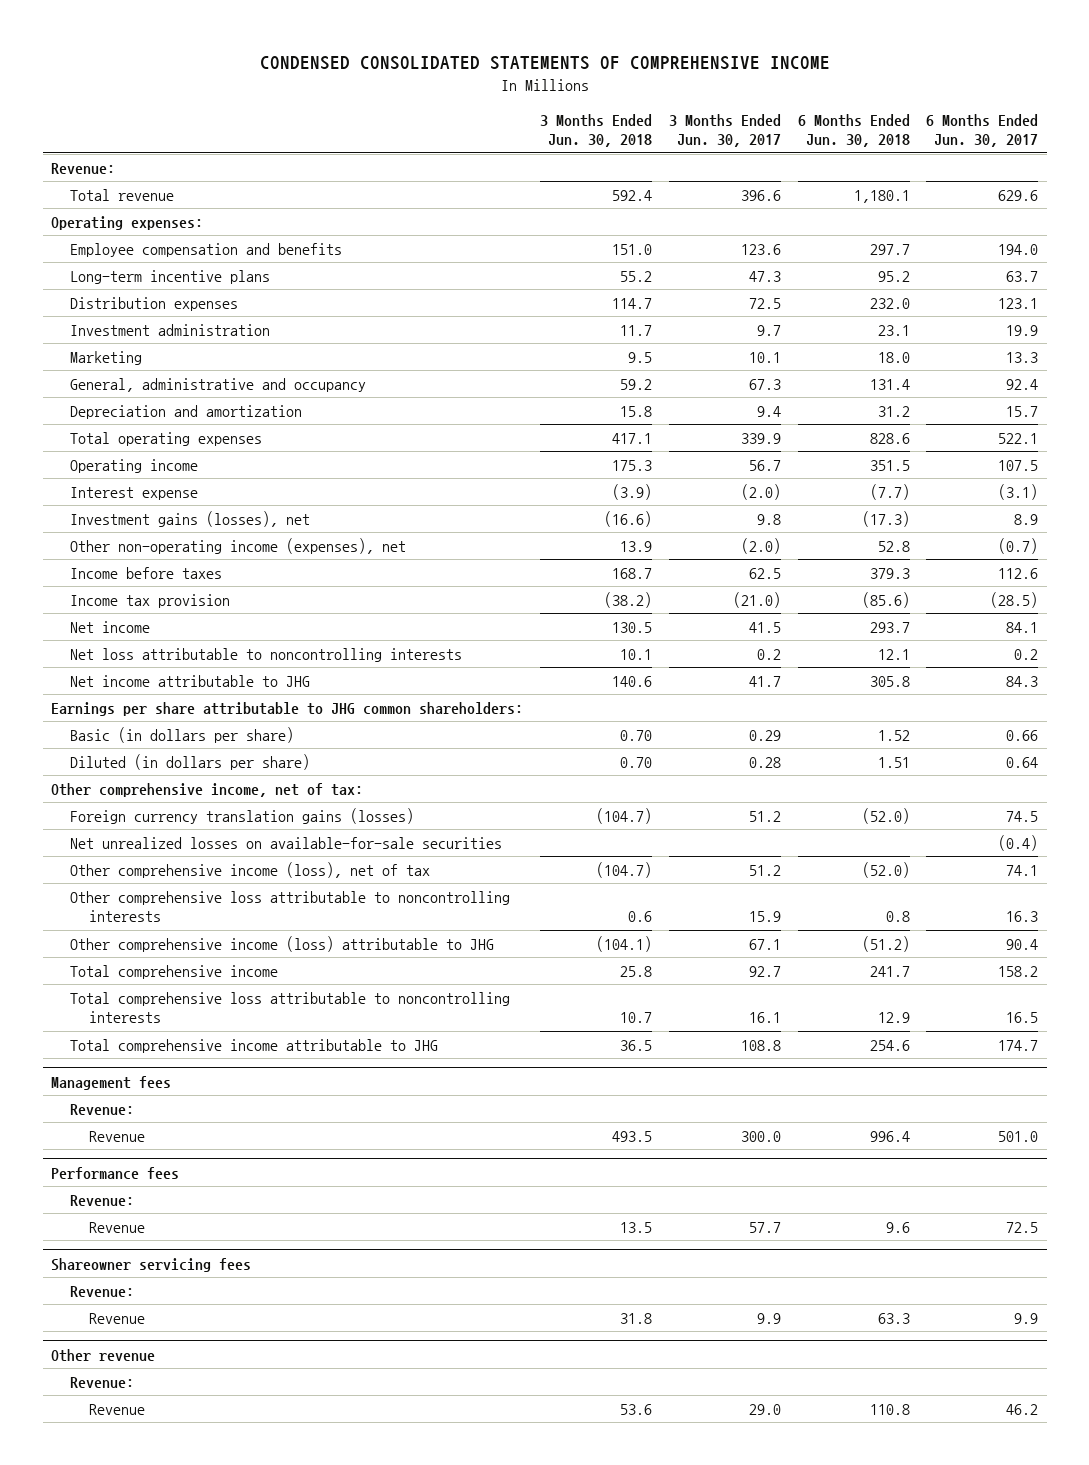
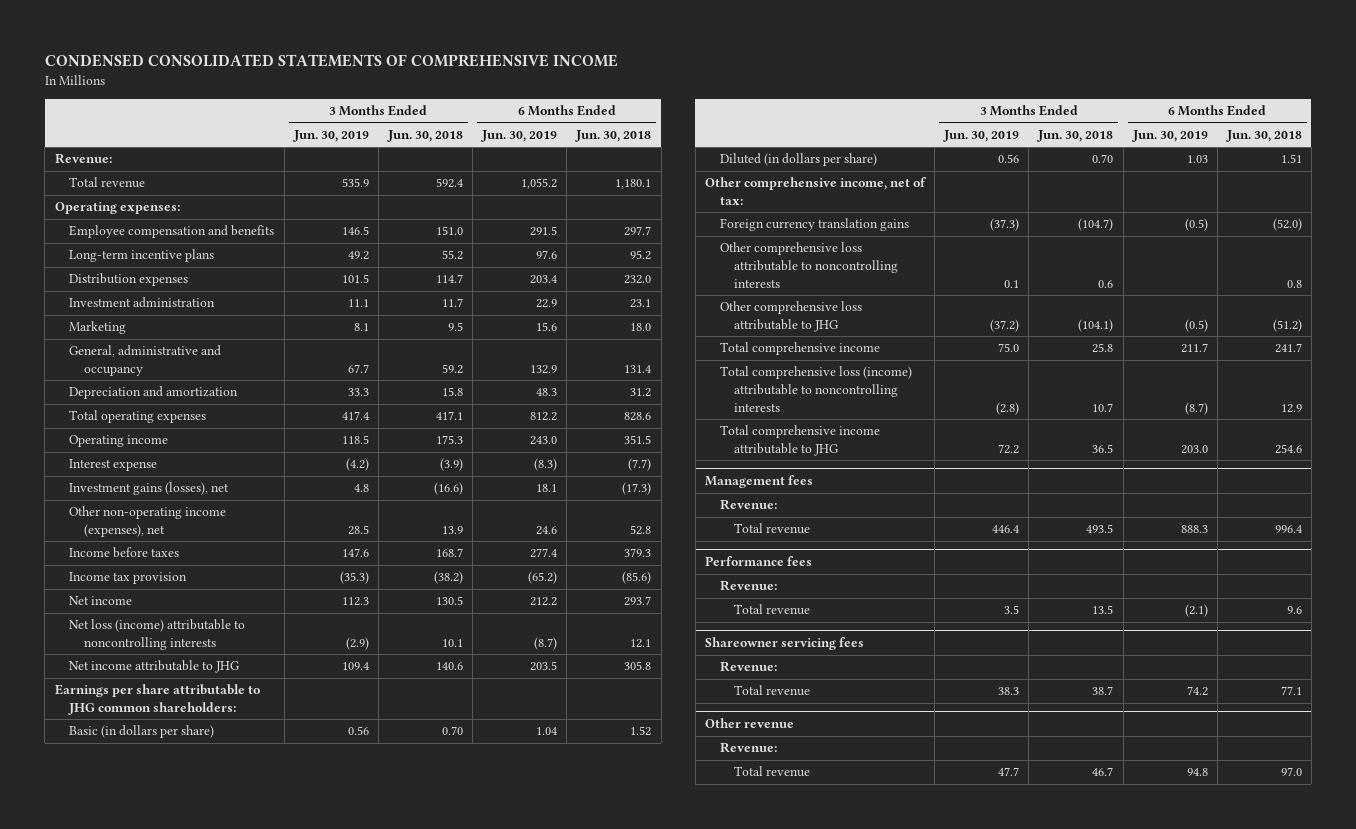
- | 3 Months Ended Jun. 30, 2018 | 3 Months Ended Jun. 30, 2017 | 6 Months Ended Jun. 30, 2018 | 6 Months Ended Jun. 30, 2017
+ | 3 Months Ended Jun. 30, 2019 | 3 Months Ended Jun. 30, 2018 | 6 Months Ended Jun. 30, 2019 | 6 Months Ended Jun. 30, 2018
- Net loss attributable to noncontrolling interests | 10.1 | 0.2 | 12.1 | 0.2
+ Net loss (income) attributable to noncontrolling interests | (2.9) | 10.1 | (8.7) | 12.1
- Foreign currency translation gains (losses) | (104.7) | 51.2 | (52.0) | 74.5
- Net unrealized losses on available-for-sale securities | | | | (0.4)
- Other comprehensive income (loss), net of tax | (104.7) | 51.2 | (52.0) | 74.1
+ Foreign currency translation gains | (37.3) | (104.7) | (0.5) | (52.0)
- Other comprehensive income (loss) attributable to JHG | (104.1) | 67.1 | (51.2) | 90.4
+ Other comprehensive loss attributable to JHG | (37.2) | (104.1) | (0.5) | (51.2)
- Total comprehensive loss attributable to noncontrolling interests | 10.7 | 16.1 | 12.9 | 16.5
+ Total comprehensive loss (income) attributable to noncontrolling interests | (2.8) | 10.7 | (8.7) | 12.9
@ Management fees
- Revenue | 493.5 | 300.0 | 996.4 | 501.0
+ Total revenue | 446.4 | 493.5 | 888.3 | 996.4
@ Performance fees
- Revenue | 13.5 | 57.7 | 9.6 | 72.5
+ Total revenue | 3.5 | 13.5 | (2.1) | 9.6
@ Shareowner servicing fees
- Revenue | 31.8 | 9.9 | 63.3 | 9.9
+ Total revenue | 38.3 | 38.7 | 74.2 | 77.1
@ Other revenue
- Revenue | 53.6 | 29.0 | 110.8 | 46.2
+ Total revenue | 47.7 | 46.7 | 94.8 | 97.0

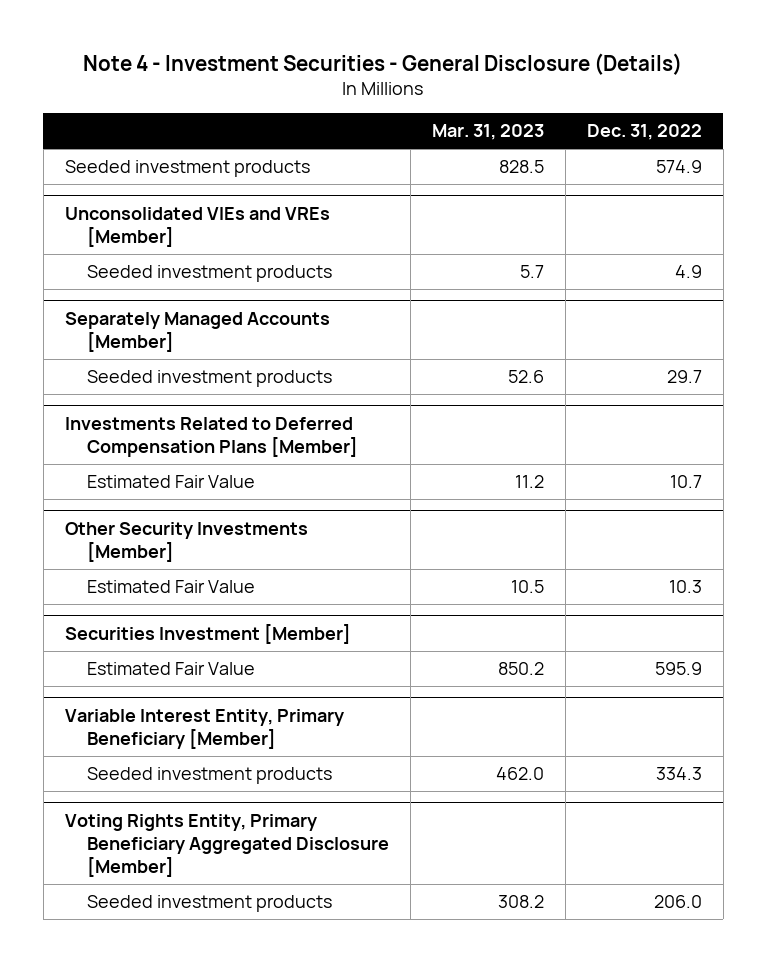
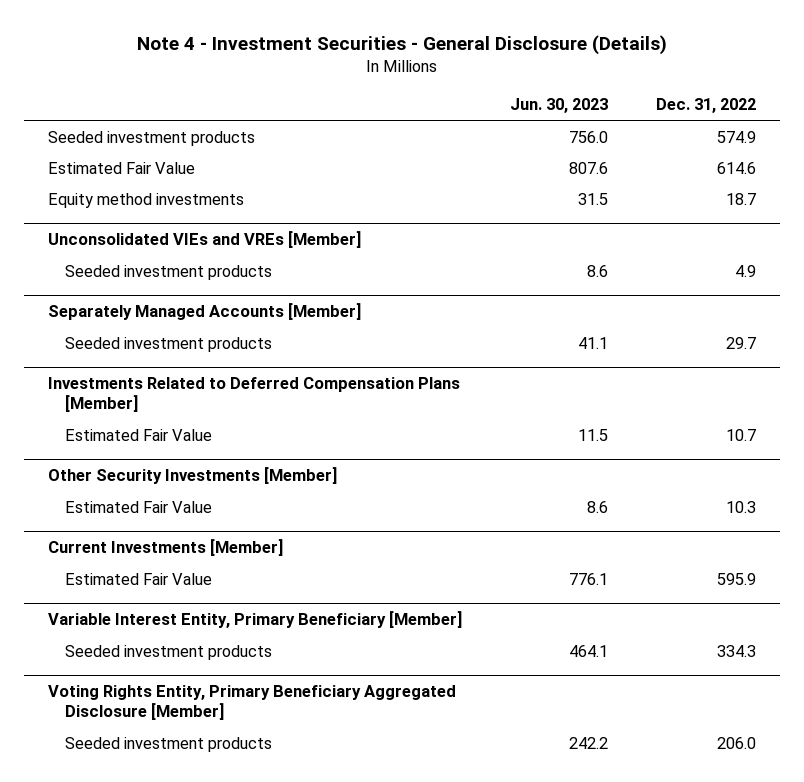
- | Mar. 31, 2023 | Dec. 31, 2022
+ | Jun. 30, 2023 | Dec. 31, 2022
+ Estimated Fair Value | 807.6 | 614.6
+ Equity method investments | 31.5 | 18.7
- Securities Investment [Member]
+ Current Investments [Member]

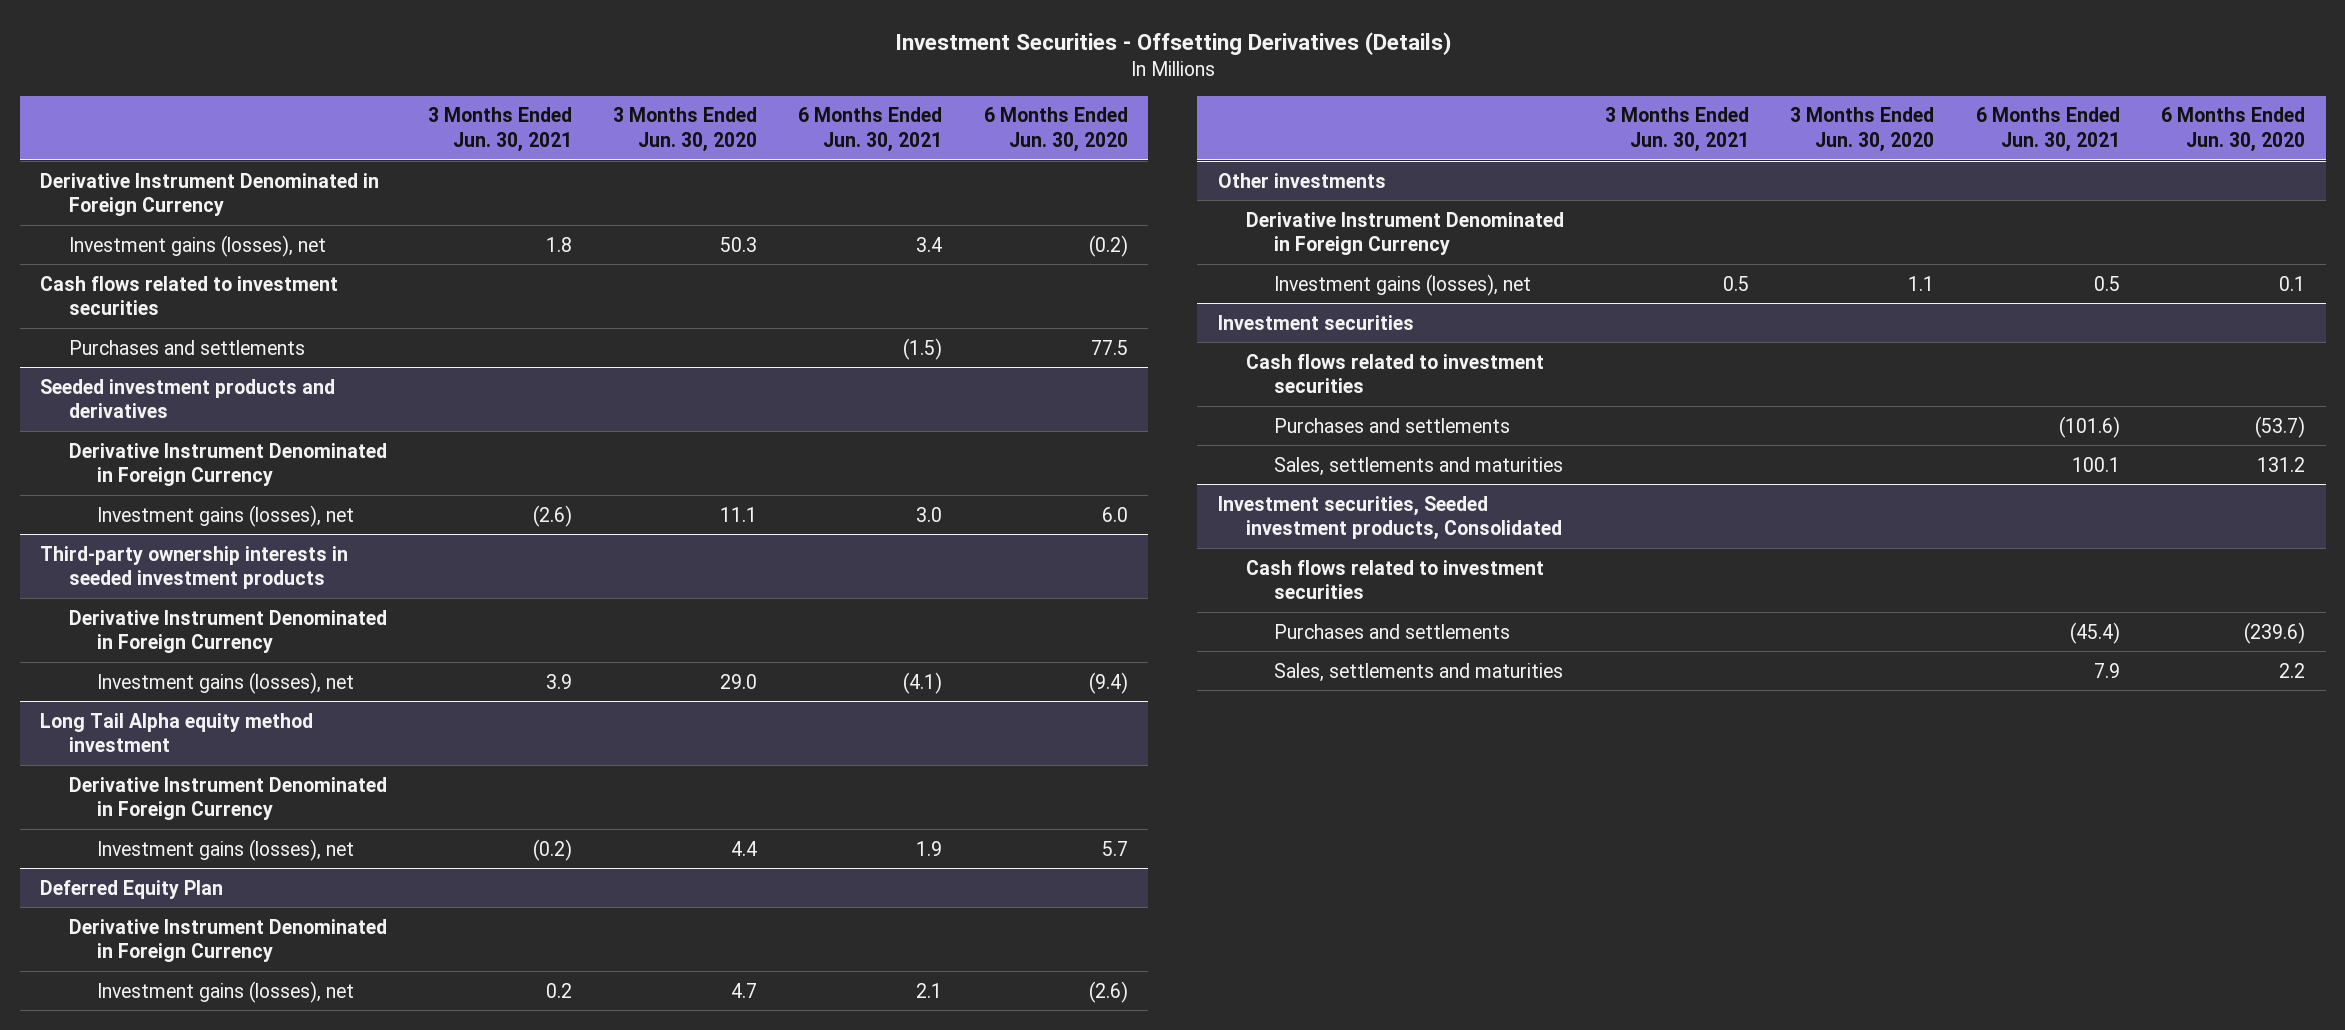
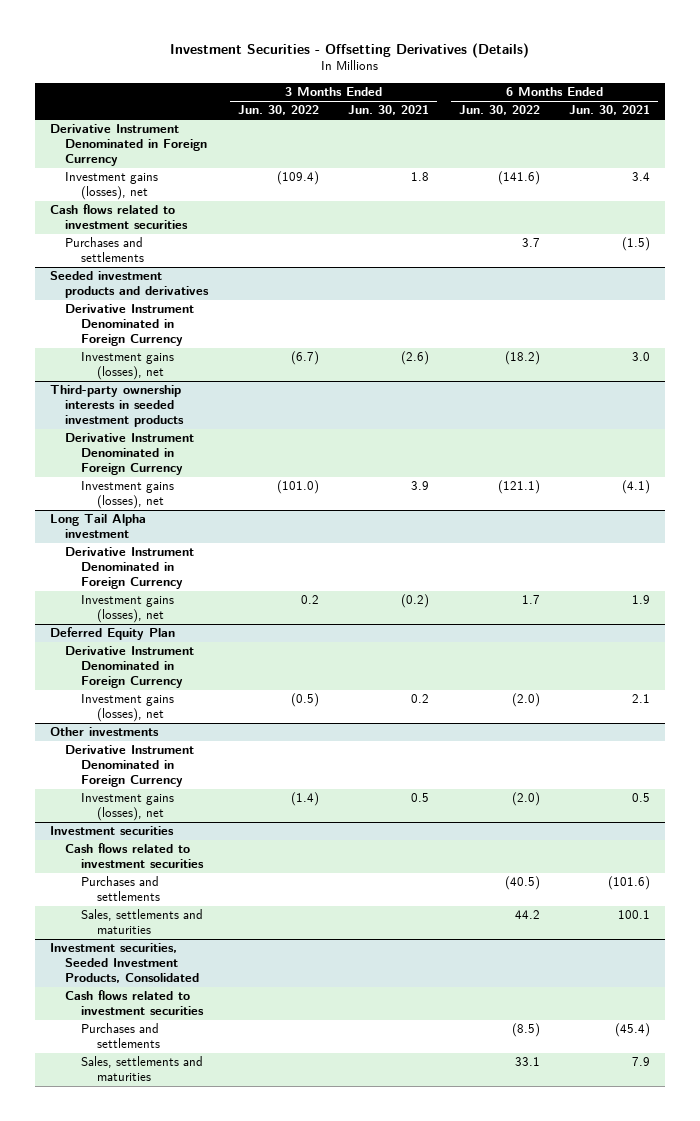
- | 3 Months Ended Jun. 30, 2021 | 3 Months Ended Jun. 30, 2020 | 6 Months Ended Jun. 30, 2021 | 6 Months Ended Jun. 30, 2020
+ | 3 Months Ended Jun. 30, 2022 | 3 Months Ended Jun. 30, 2021 | 6 Months Ended Jun. 30, 2022 | 6 Months Ended Jun. 30, 2021
- Long Tail Alpha equity method investment
+ Long Tail Alpha investment
- Investment securities, Seeded investment products, Consolidated
+ Investment securities, Seeded Investment Products, Consolidated

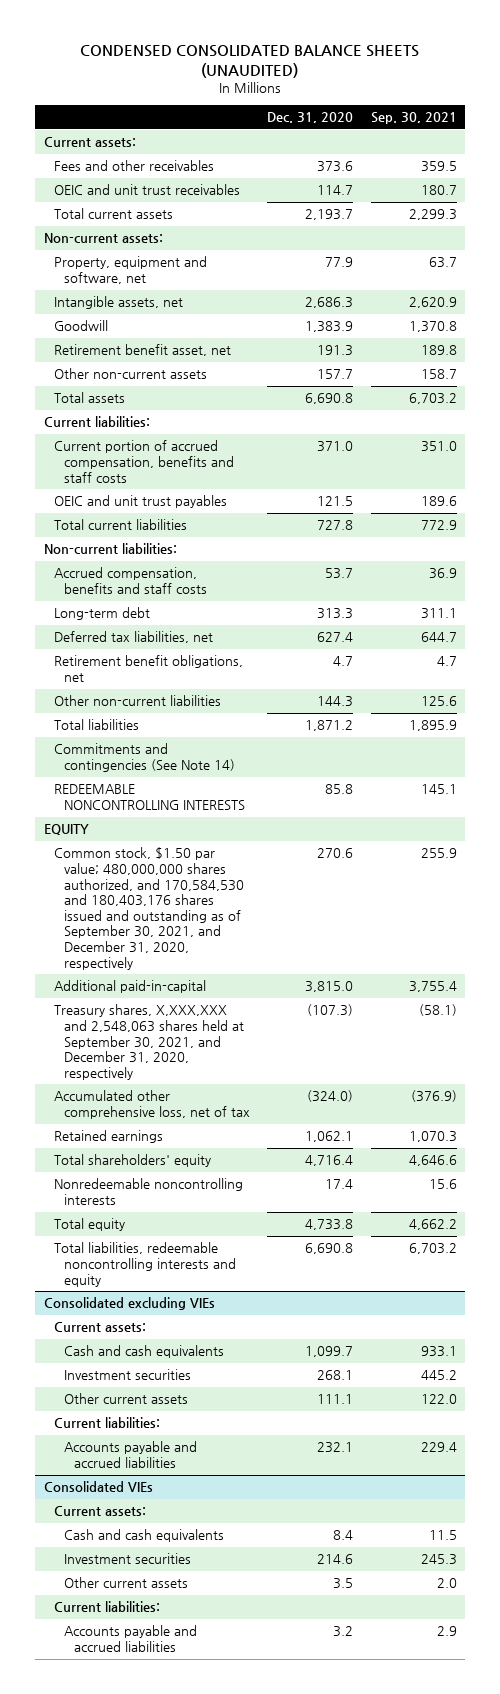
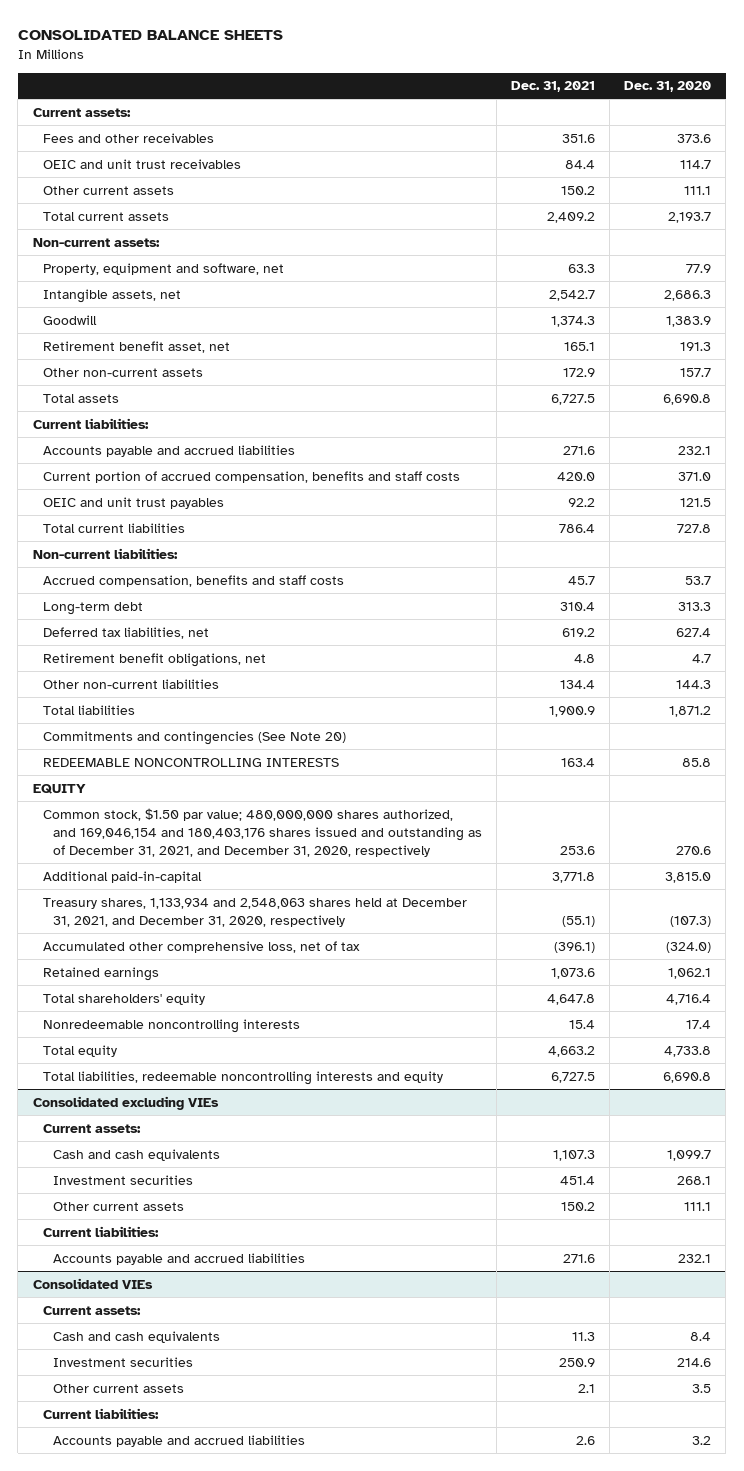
- CONDENSED CONSOLIDATED BALANCE SHEETS (UNAUDITED)
+ CONSOLIDATED BALANCE SHEETS
- | Dec. 31, 2020 | Sep. 30, 2021
+ | Dec. 31, 2021 | Dec. 31, 2020
+ Other current assets | 150.2 | 111.1
+ Accounts payable and accrued liabilities | 271.6 | 232.1
- Commitments and contingencies (See Note 14)
+ Commitments and contingencies (See Note 20)
- Common stock, $1.50 par value; 480,000,000 shares authorized, and 170,584,530 and 180,403,176 shares issued and outstanding as of September 30, 2021, and December 31, 2020, respectively | 270.6 | 255.9
+ Common stock, $1.50 par value; 480,000,000 shares authorized, and 169,046,154 and 180,403,176 shares issued and outstanding as of December 31, 2021, and December 31, 2020, respectively | 253.6 | 270.6
- Treasury shares, X,XXX,XXX and 2,548,063 shares held at September 30, 2021, and December 31, 2020, respectively | (107.3) | (58.1)
+ Treasury shares, 1,133,934 and 2,548,063 shares held at December 31, 2021, and December 31, 2020, respectively | (55.1) | (107.3)

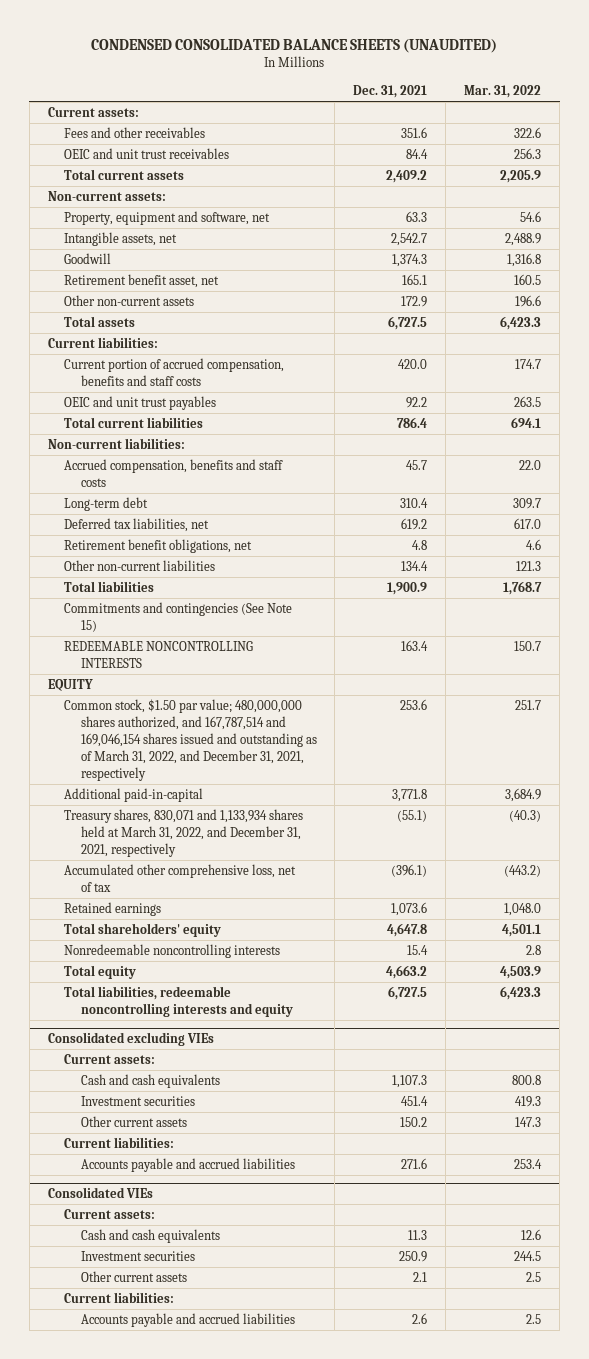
- CONSOLIDATED BALANCE SHEETS
+ CONDENSED CONSOLIDATED BALANCE SHEETS (UNAUDITED)
- | Dec. 31, 2021 | Dec. 31, 2020
+ | Dec. 31, 2021 | Mar. 31, 2022
- Other current assets | 150.2 | 111.1
- Accounts payable and accrued liabilities | 271.6 | 232.1
- Commitments and contingencies (See Note 20)
+ Commitments and contingencies (See Note 15)
- Common stock, $1.50 par value; 480,000,000 shares authorized, and 169,046,154 and 180,403,176 shares issued and outstanding as of December 31, 2021, and December 31, 2020, respectively | 253.6 | 270.6
+ Common stock, $1.50 par value; 480,000,000 shares authorized, and 167,787,514 and 169,046,154 shares issued and outstanding as of March 31, 2022, and December 31, 2021, respectively | 253.6 | 251.7
- Treasury shares, 1,133,934 and 2,548,063 shares held at December 31, 2021, and December 31, 2020, respectively | (55.1) | (107.3)
+ Treasury shares, 830,071 and 1,133,934 shares held at March 31, 2022, and December 31, 2021, respectively | (55.1) | (40.3)

